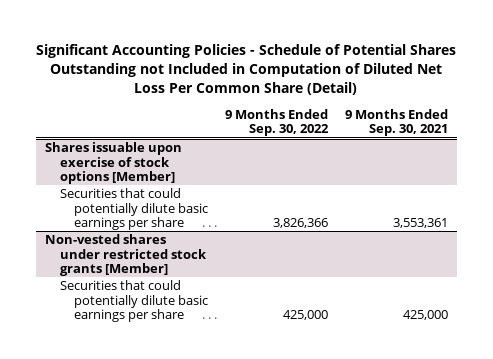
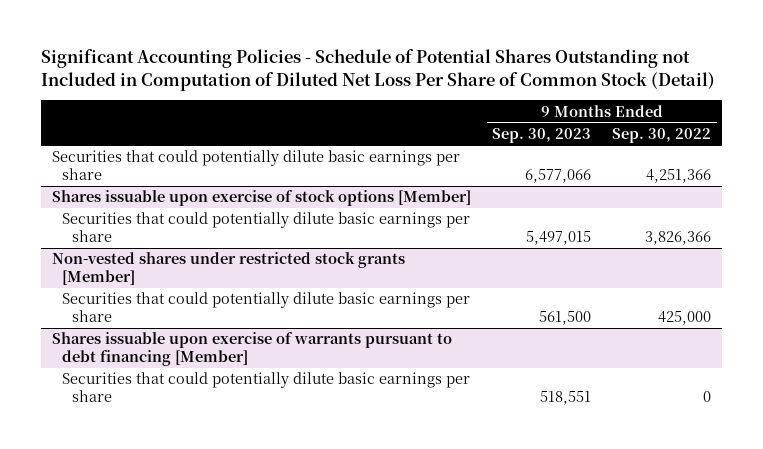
- Significant Accounting Policies - Schedule of Potential Shares Outstanding not Included in Computation of Diluted Net Loss Per Common Share (Detail)
+ Significant Accounting Policies - Schedule of Potential Shares Outstanding not Included in Computation of Diluted Net Loss Per Share of Common Stock (Detail)
- | 9 Months Ended Sep. 30, 2022 | 9 Months Ended Sep. 30, 2021
+ | 9 Months Ended Sep. 30, 2023 | 9 Months Ended Sep. 30, 2022
+ Securities that could potentially dilute basic earnings per share | 6,577,066 | 4,251,366
+ Shares issuable upon exercise of warrants pursuant to debt financing [Member]
+ Securities that could potentially dilute basic earnings per share | 518,551 | 0

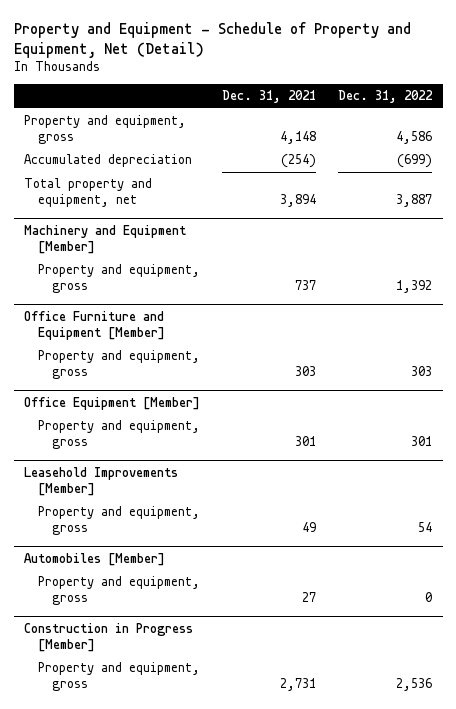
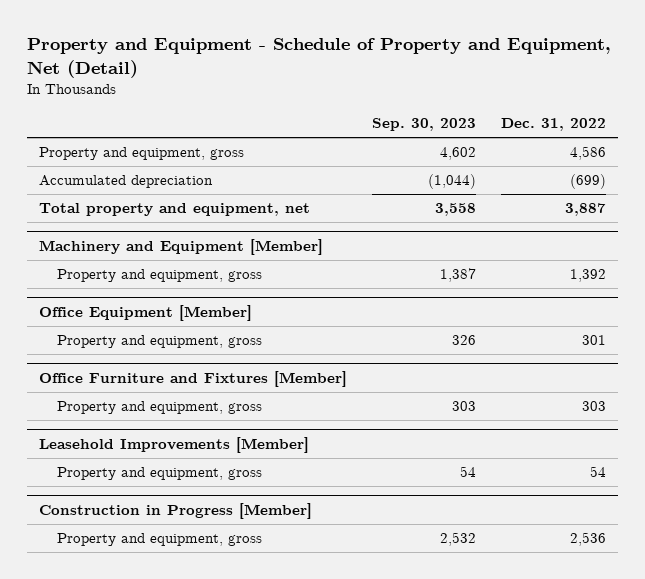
- | Dec. 31, 2021 | Dec. 31, 2022
+ | Sep. 30, 2023 | Dec. 31, 2022
- Office Furniture and Equipment [Member]
- Property and equipment, gross | 303 | 303
+ Office Furniture and Fixtures [Member]
+ Property and equipment, gross | 303 | 303
- Automobiles [Member]
- Property and equipment, gross | 27 | 0

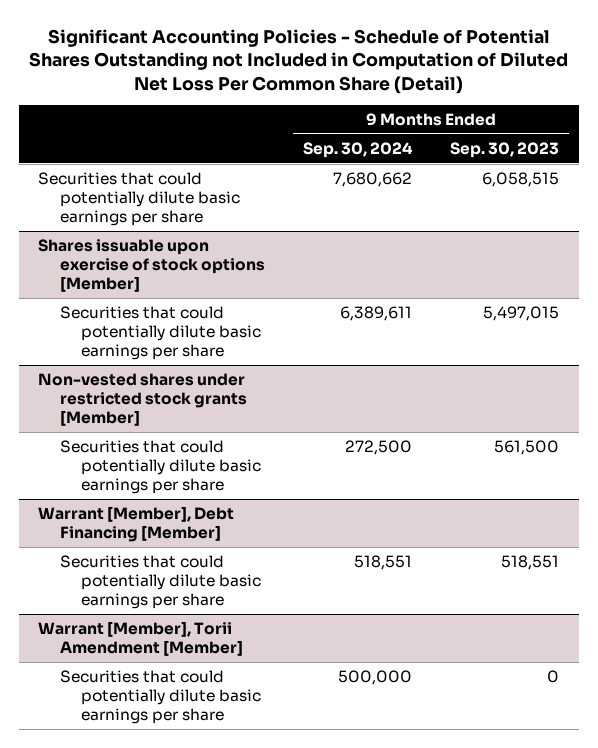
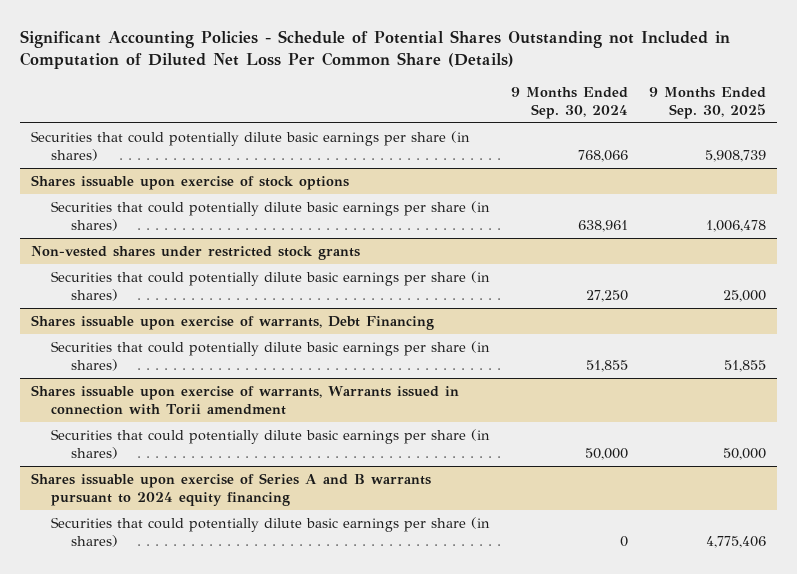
- Significant Accounting Policies - Schedule of Potential Shares Outstanding not Included in Computation of Diluted Net Loss Per Common Share (Detail)
+ Significant Accounting Policies - Schedule of Potential Shares Outstanding not Included in Computation of Diluted Net Loss Per Common Share (Details)
- | 9 Months Ended Sep. 30, 2024 | 9 Months Ended Sep. 30, 2023
+ | 9 Months Ended Sep. 30, 2024 | 9 Months Ended Sep. 30, 2025
- Securities that could potentially dilute basic earnings per share | 7,680,662 | 6,058,515
- Shares issuable upon exercise of stock options [Member]
- Securities that could potentially dilute basic earnings per share | 6,389,611 | 5,497,015
- Non-vested shares under restricted stock grants [Member]
- Securities that could potentially dilute basic earnings per share | 272,500 | 561,500
- Warrant [Member], Debt Financing [Member]
- Securities that could potentially dilute basic earnings per share | 518,551 | 518,551
- Warrant [Member], Torii Amendment [Member]
- Securities that could potentially dilute basic earnings per share | 500,000 | 0
+ Securities that could potentially dilute basic earnings per share (in shares) | 768,066 | 5,908,739
+ Shares issuable upon exercise of stock options
+ Securities that could potentially dilute basic earnings per share (in shares) | 638,961 | 1,006,478
+ Non-vested shares under restricted stock grants
+ Securities that could potentially dilute basic earnings per share (in shares) | 27,250 | 25,000
+ Shares issuable upon exercise of warrants, Debt Financing
+ Securities that could potentially dilute basic earnings per share (in shares) | 51,855 | 51,855
+ Shares issuable upon exercise of warrants, Warrants issued in connection with Torii amendment
+ Securities that could potentially dilute basic earnings per share (in shares) | 50,000 | 50,000
+ Shares issuable upon exercise of Series A and B warrants pursuant to 2024 equity financing
+ Securities that could potentially dilute basic earnings per share (in shares) | 0 | 4,775,406

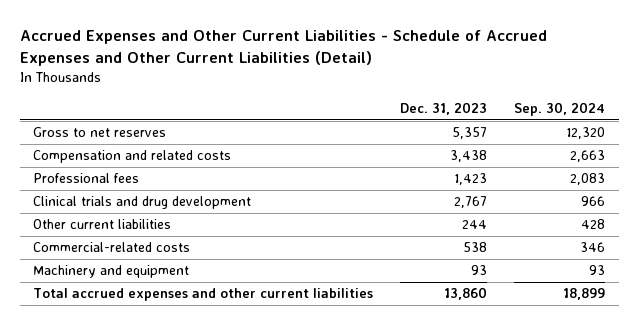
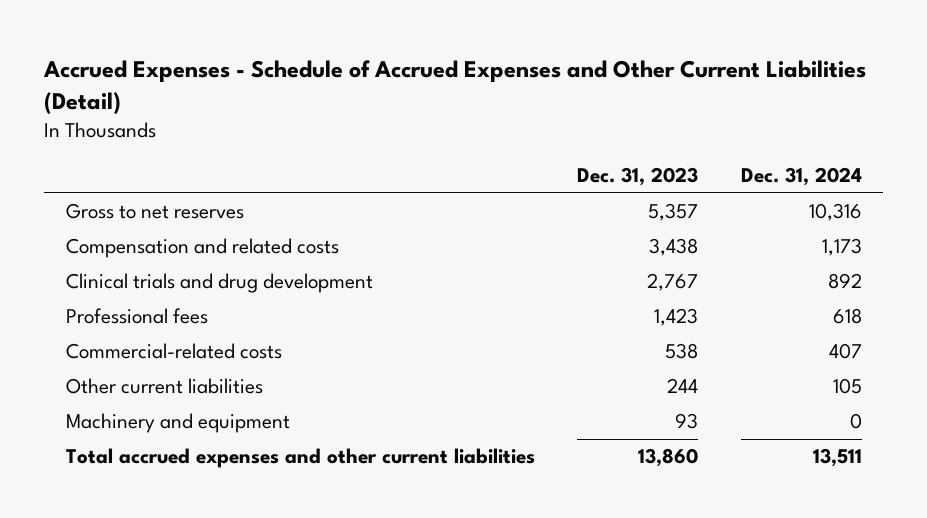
- Accrued Expenses and Other Current Liabilities - Schedule of Accrued Expenses and Other Current Liabilities (Detail)
+ Accrued Expenses - Schedule of Accrued Expenses and Other Current Liabilities (Detail)
- | Dec. 31, 2023 | Sep. 30, 2024
+ | Dec. 31, 2023 | Dec. 31, 2024
moved down: Professional fees | 1,423 | 618
moved down: Other current liabilities | 244 | 105

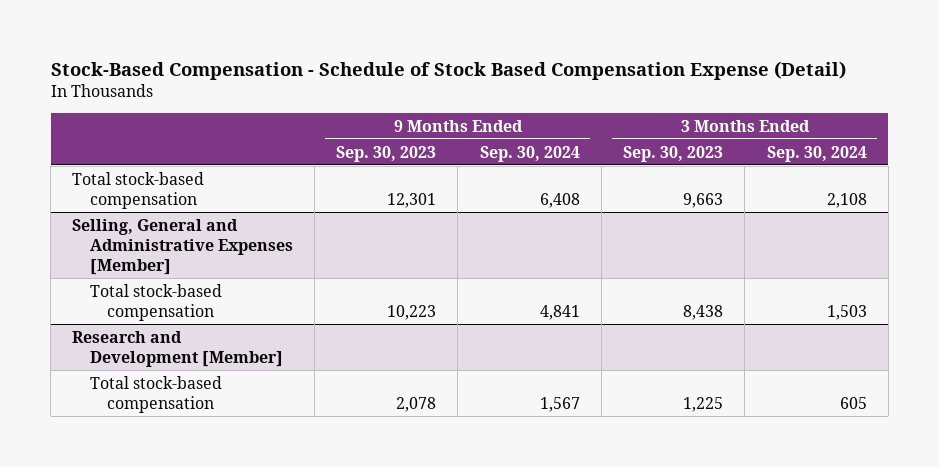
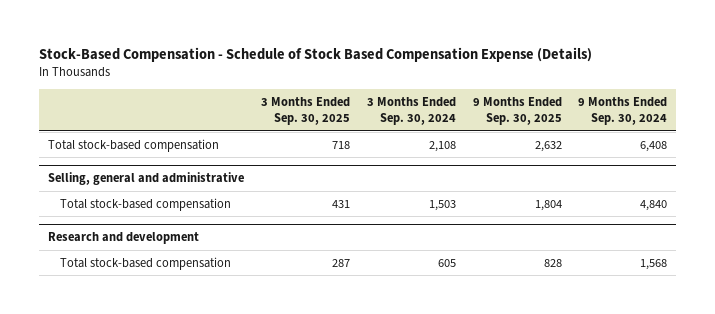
- Stock-Based Compensation - Schedule of Stock Based Compensation Expense (Detail)
+ Stock-Based Compensation - Schedule of Stock Based Compensation Expense (Details)
- | 9 Months Ended Sep. 30, 2023 | 9 Months Ended Sep. 30, 2024 | 3 Months Ended Sep. 30, 2023 | 3 Months Ended Sep. 30, 2024
+ | 3 Months Ended Sep. 30, 2025 | 3 Months Ended Sep. 30, 2024 | 9 Months Ended Sep. 30, 2025 | 9 Months Ended Sep. 30, 2024
- Selling, General and Administrative Expenses [Member]
- Total stock-based compensation | 10,223 | 4,841 | 8,438 | 1,503
- Research and Development [Member]
- Total stock-based compensation | 2,078 | 1,567 | 1,225 | 605
+ Selling, general and administrative
+ Total stock-based compensation | 431 | 1,503 | 1,804 | 4,840
+ Research and development
+ Total stock-based compensation | 287 | 605 | 828 | 1,568

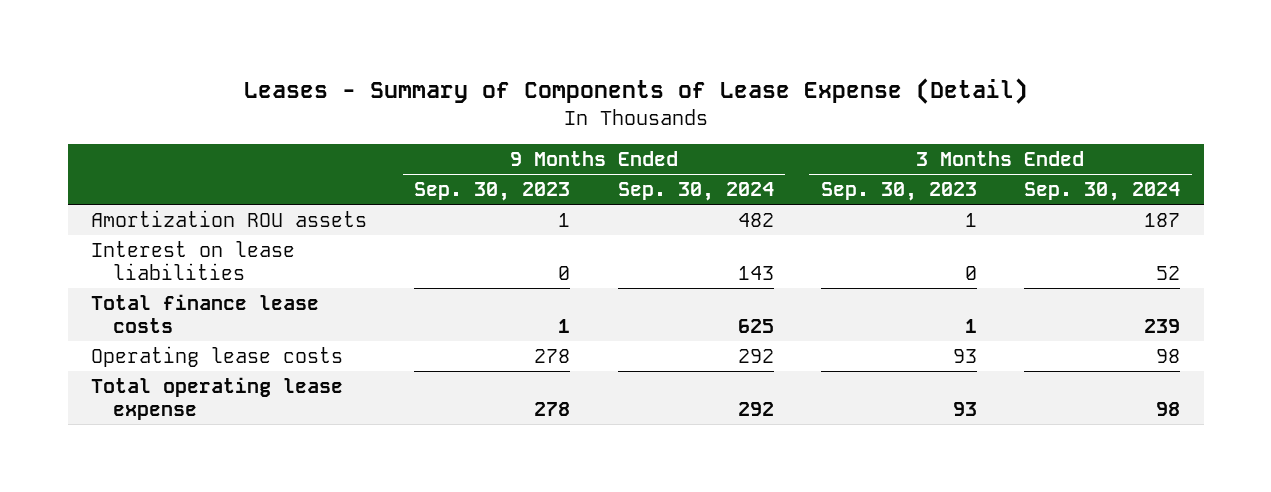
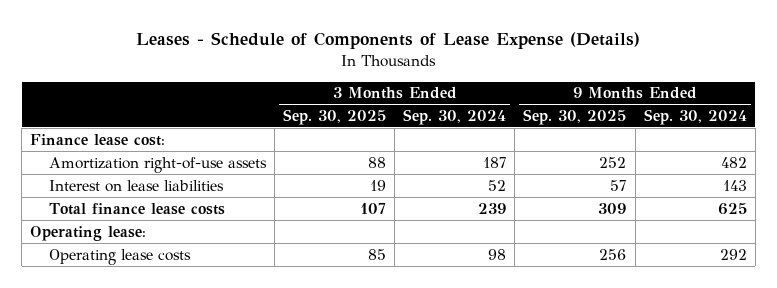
- Leases - Summary of Components of Lease Expense (Detail)
+ Leases - Schedule of Components of Lease Expense (Details)
- | 9 Months Ended Sep. 30, 2023 | 9 Months Ended Sep. 30, 2024 | 3 Months Ended Sep. 30, 2023 | 3 Months Ended Sep. 30, 2024
+ | 3 Months Ended Sep. 30, 2025 | 3 Months Ended Sep. 30, 2024 | 9 Months Ended Sep. 30, 2025 | 9 Months Ended Sep. 30, 2024
- Amortization ROU assets | 1 | 482 | 1 | 187
+ Finance lease cost:
+ Amortization right-of-use assets | 88 | 187 | 252 | 482
+ Operating lease:
- Total operating lease expense | 278 | 292 | 93 | 98

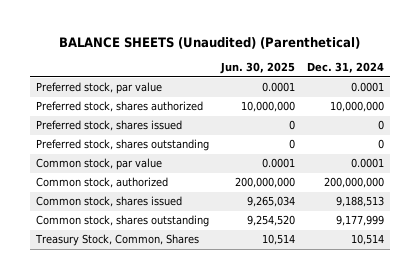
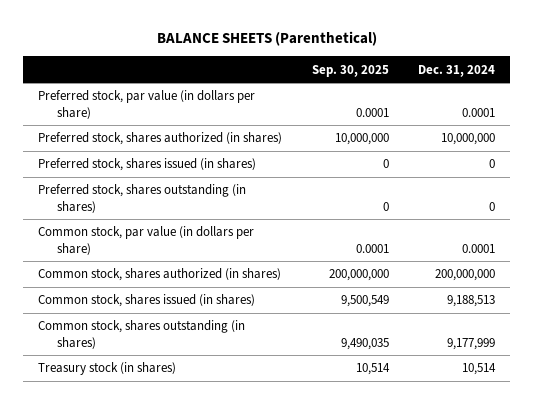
- BALANCE SHEETS (Unaudited) (Parenthetical)
+ BALANCE SHEETS (Parenthetical)
- | Jun. 30, 2025 | Dec. 31, 2024
+ | Sep. 30, 2025 | Dec. 31, 2024
- Preferred stock, par value | 0.0001 | 0.0001
- Preferred stock, shares authorized | 10,000,000 | 10,000,000
- Preferred stock, shares issued | 0 | 0
- Preferred stock, shares outstanding | 0 | 0
- Common stock, par value | 0.0001 | 0.0001
- Common stock, authorized | 200,000,000 | 200,000,000
- Common stock, shares issued | 9,265,034 | 9,188,513
- Common stock, shares outstanding | 9,254,520 | 9,177,999
- Treasury Stock, Common, Shares | 10,514 | 10,514
+ Preferred stock, par value (in dollars per share) | 0.0001 | 0.0001
+ Preferred stock, shares authorized (in shares) | 10,000,000 | 10,000,000
+ Preferred stock, shares issued (in shares) | 0 | 0
+ Preferred stock, shares outstanding (in shares) | 0 | 0
+ Common stock, par value (in dollars per share) | 0.0001 | 0.0001
+ Common stock, shares authorized (in shares) | 200,000,000 | 200,000,000
+ Common stock, shares issued (in shares) | 9,500,549 | 9,188,513
+ Common stock, shares outstanding (in shares) | 9,490,035 | 9,177,999
+ Treasury stock (in shares) | 10,514 | 10,514

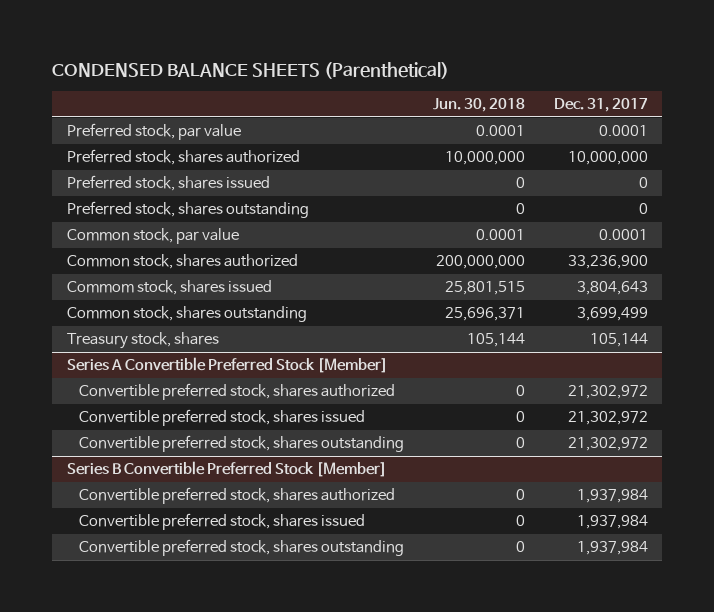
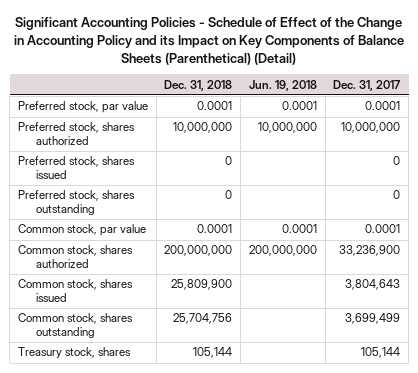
- CONDENSED BALANCE SHEETS (Parenthetical)
+ Significant Accounting Policies - Schedule of Effect of the Change in Accounting Policy and its Impact on Key Components of Balance Sheets (Parenthetical) (Detail)
- | Jun. 30, 2018 | Dec. 31, 2017
+ | Dec. 31, 2018 | Jun. 19, 2018 | Dec. 31, 2017
- Commom stock, shares issued | 25,801,515 | 3,804,643
+ Common stock, shares issued | 25,809,900 | | 3,804,643
- Series A Convertible Preferred Stock [Member]
- Convertible preferred stock, shares authorized | 0 | 21,302,972
- Convertible preferred stock, shares issued | 0 | 21,302,972
- Convertible preferred stock, shares outstanding | 0 | 21,302,972
- Series B Convertible Preferred Stock [Member]
- Convertible preferred stock, shares authorized | 0 | 1,937,984
- Convertible preferred stock, shares issued | 0 | 1,937,984
- Convertible preferred stock, shares outstanding | 0 | 1,937,984

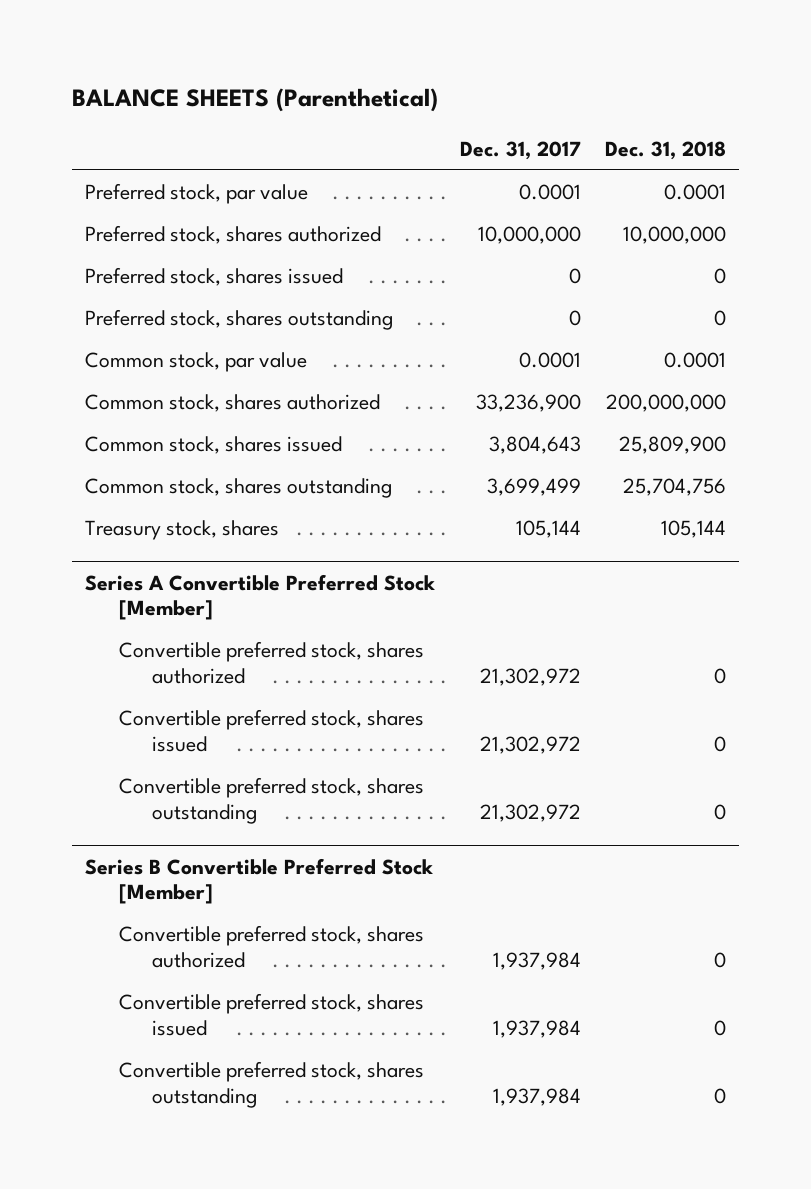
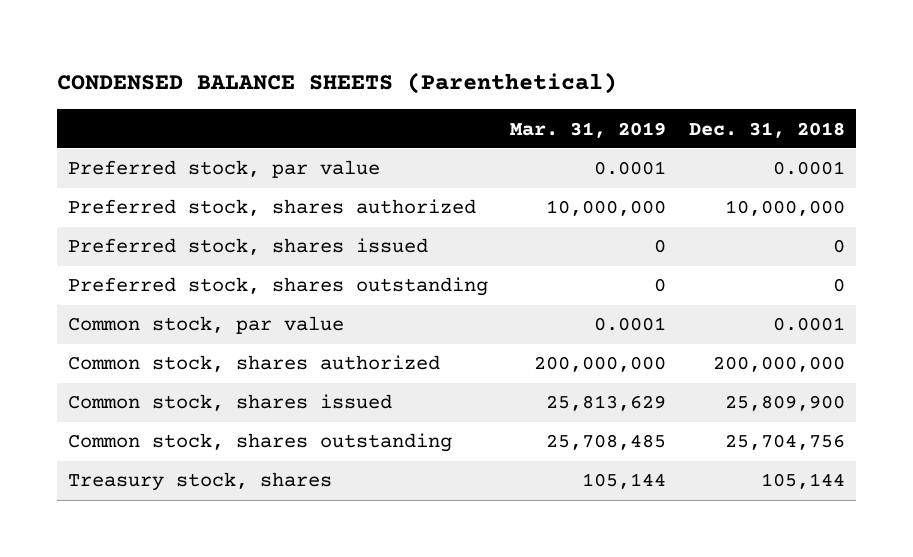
- BALANCE SHEETS (Parenthetical)
+ CONDENSED BALANCE SHEETS (Parenthetical)
- | Dec. 31, 2017 | Dec. 31, 2018
+ | Mar. 31, 2019 | Dec. 31, 2018
- Series A Convertible Preferred Stock [Member]
- Convertible preferred stock, shares authorized | 21,302,972 | 0
- Convertible preferred stock, shares issued | 21,302,972 | 0
- Convertible preferred stock, shares outstanding | 21,302,972 | 0
- Series B Convertible Preferred Stock [Member]
- Convertible preferred stock, shares authorized | 1,937,984 | 0
- Convertible preferred stock, shares issued | 1,937,984 | 0
- Convertible preferred stock, shares outstanding | 1,937,984 | 0

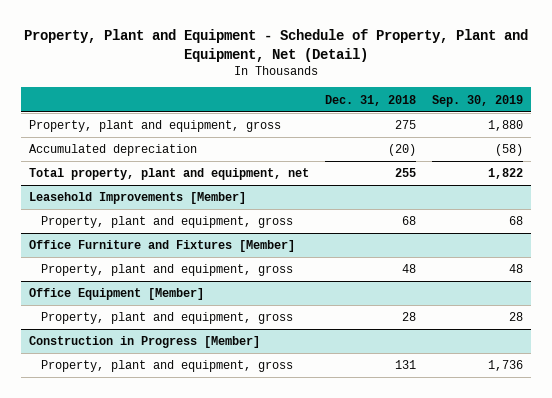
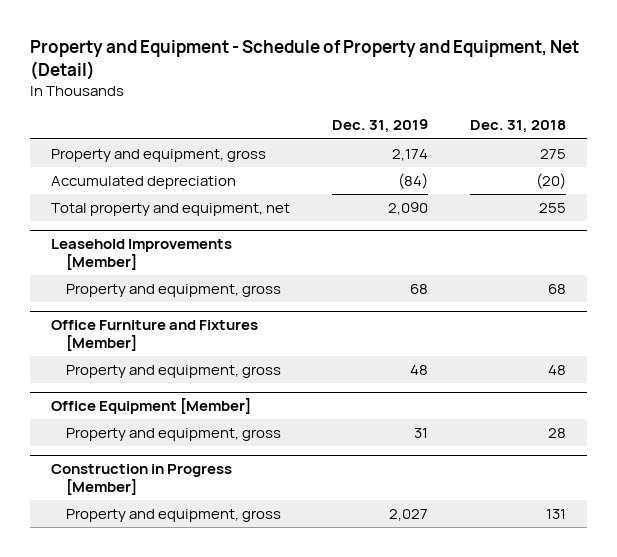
- Property, Plant and Equipment - Schedule of Property, Plant and Equipment, Net (Detail)
+ Property and Equipment - Schedule of Property and Equipment, Net (Detail)
- | Dec. 31, 2018 | Sep. 30, 2019
+ | Dec. 31, 2019 | Dec. 31, 2018
- Property, plant and equipment, gross | 275 | 1,880
+ Property and equipment, gross | 2,174 | 275
- Total property, plant and equipment, net | 255 | 1,822
+ Total property and equipment, net | 2,090 | 255
@ Leasehold Improvements [Member]
- Property, plant and equipment, gross | 68 | 68
+ Property and equipment, gross | 68 | 68
@ Office Furniture and Fixtures [Member]
- Property, plant and equipment, gross | 48 | 48
+ Property and equipment, gross | 48 | 48
@ Office Equipment [Member]
- Property, plant and equipment, gross | 28 | 28
+ Property and equipment, gross | 31 | 28
@ Construction in Progress [Member]
- Property, plant and equipment, gross | 131 | 1,736
+ Property and equipment, gross | 2,027 | 131

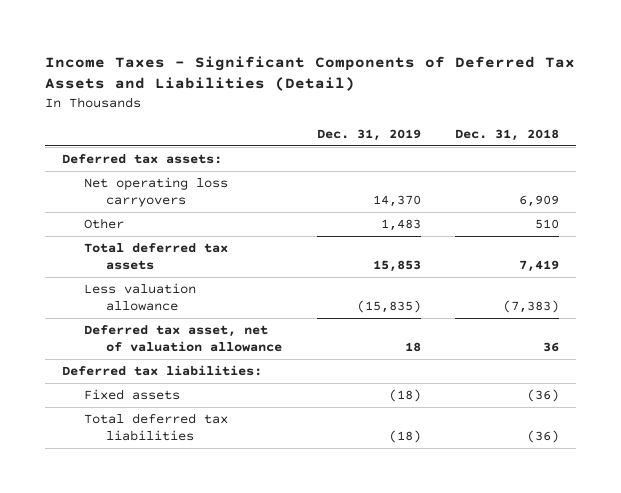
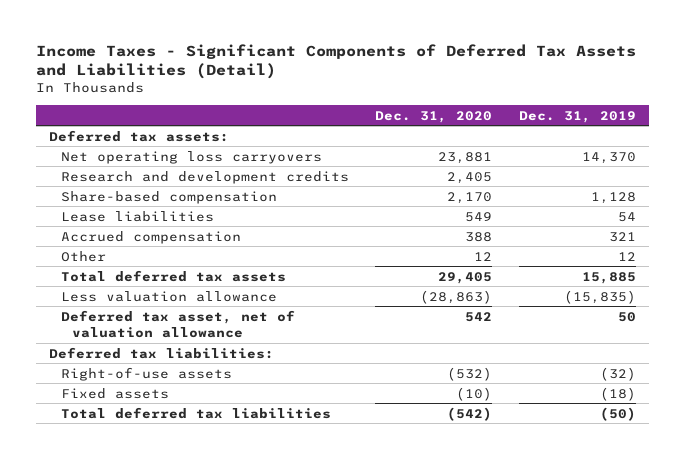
- | Dec. 31, 2019 | Dec. 31, 2018
+ | Dec. 31, 2020 | Dec. 31, 2019
- Other | 1,483 | 510
- Total deferred tax assets | 15,853 | 7,419
+ Research and development credits | 2,405 |
+ Share-based compensation | 2,170 | 1,128
+ Lease liabilities | 549 | 54
+ Accrued compensation | 388 | 321
+ Other | 12 | 12
+ Total deferred tax assets | 29,405 | 15,885
- Deferred tax asset, net of valuation allowance | 18 | 36
+ Deferred tax asset, net of valuation allowance | 542 | 50
+ Right-of-use assets | (532) | (32)
- Total deferred tax liabilities | (18) | (36)
+ Total deferred tax liabilities | (542) | (50)

